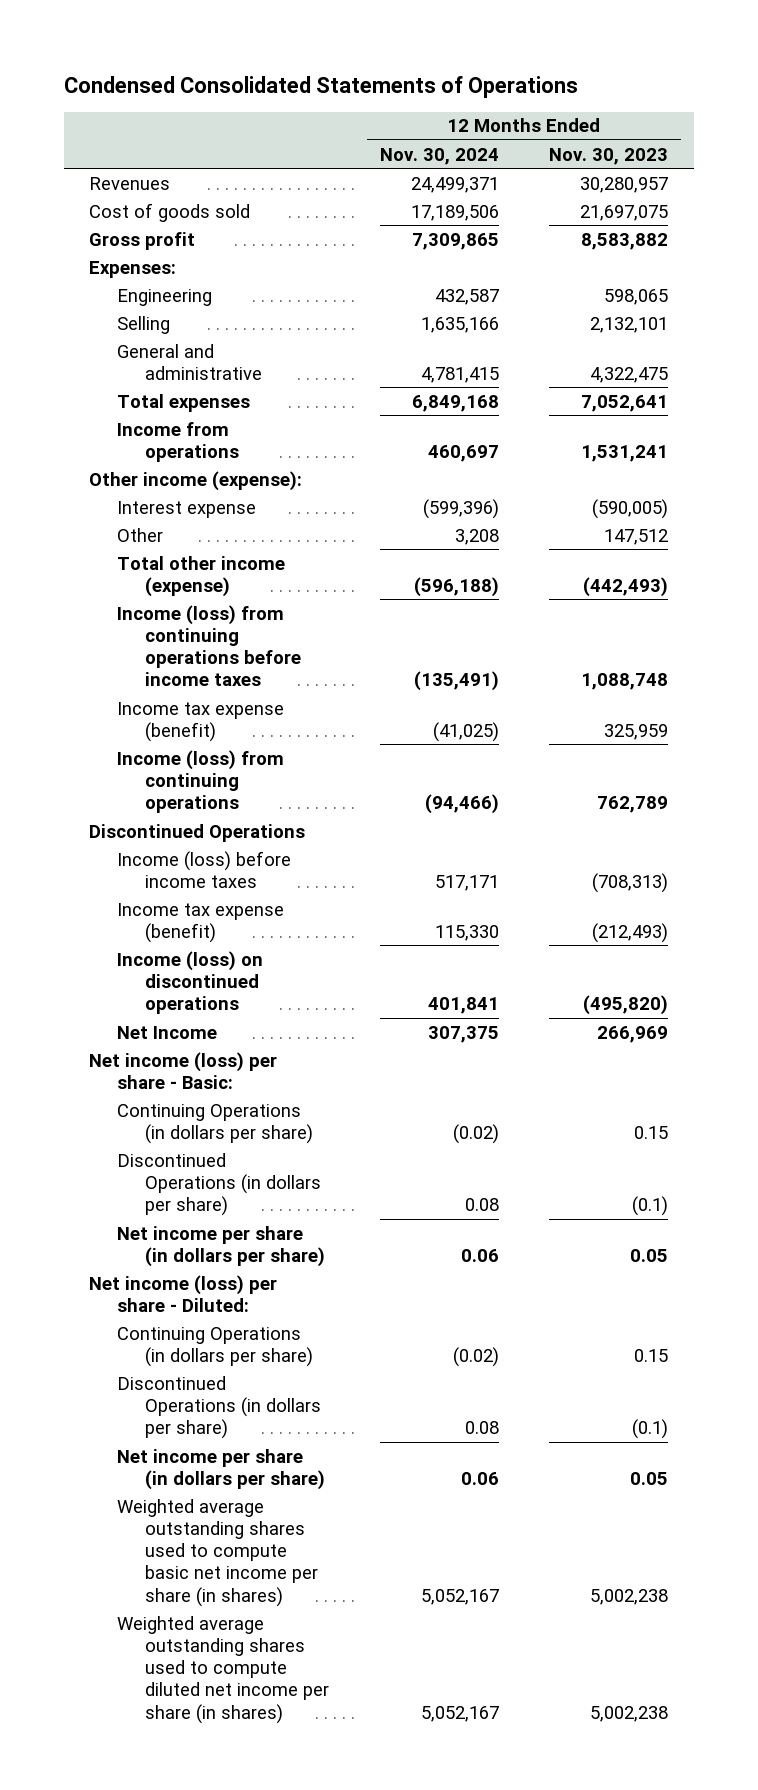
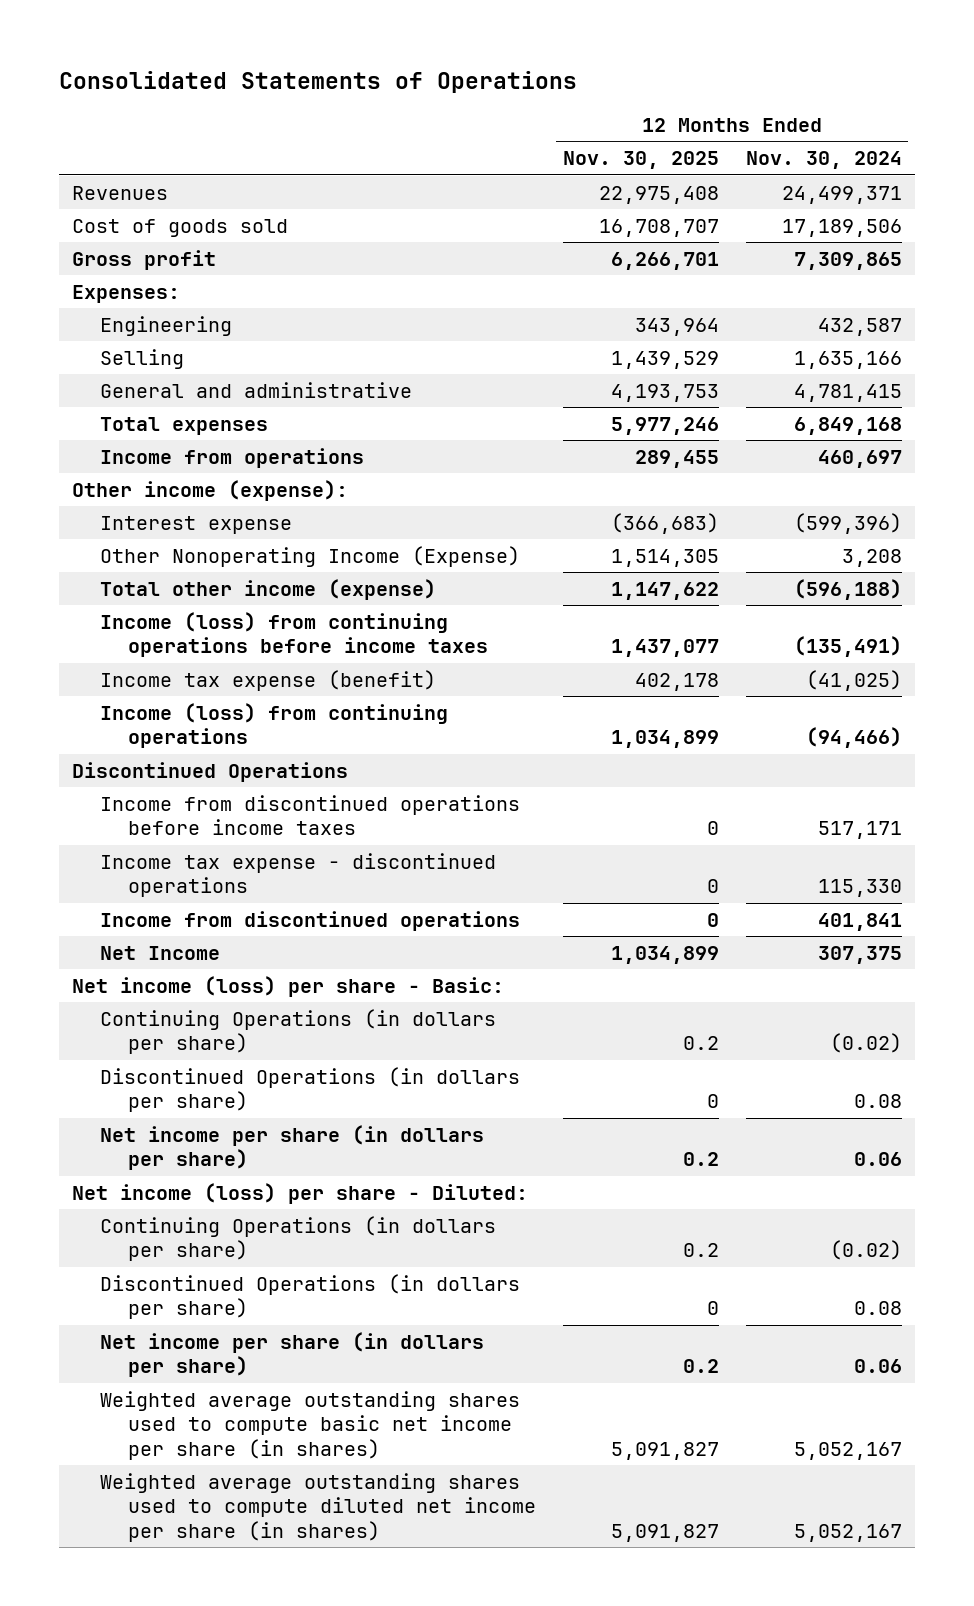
- Condensed Consolidated Statements of Operations
+ Consolidated Statements of Operations
- | 12 Months Ended Nov. 30, 2024 | 12 Months Ended Nov. 30, 2023
+ | 12 Months Ended Nov. 30, 2025 | 12 Months Ended Nov. 30, 2024
- Other | 3,208 | 147,512
+ Other Nonoperating Income (Expense) | 1,514,305 | 3,208
- Income (loss) before income taxes | 517,171 | (708,313)
- Income tax expense (benefit) | 115,330 | (212,493)
- Income (loss) on discontinued operations | 401,841 | (495,820)
+ Income from discontinued operations before income taxes | 0 | 517,171
+ Income tax expense - discontinued operations | 0 | 115,330
+ Income from discontinued operations | 0 | 401,841

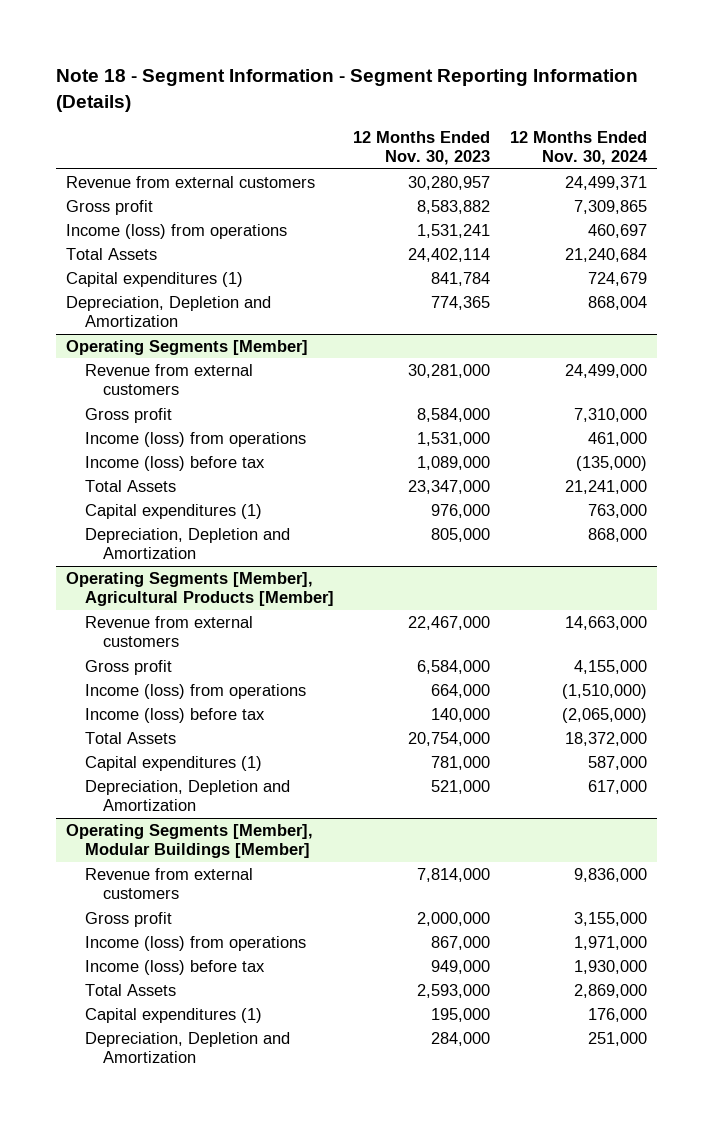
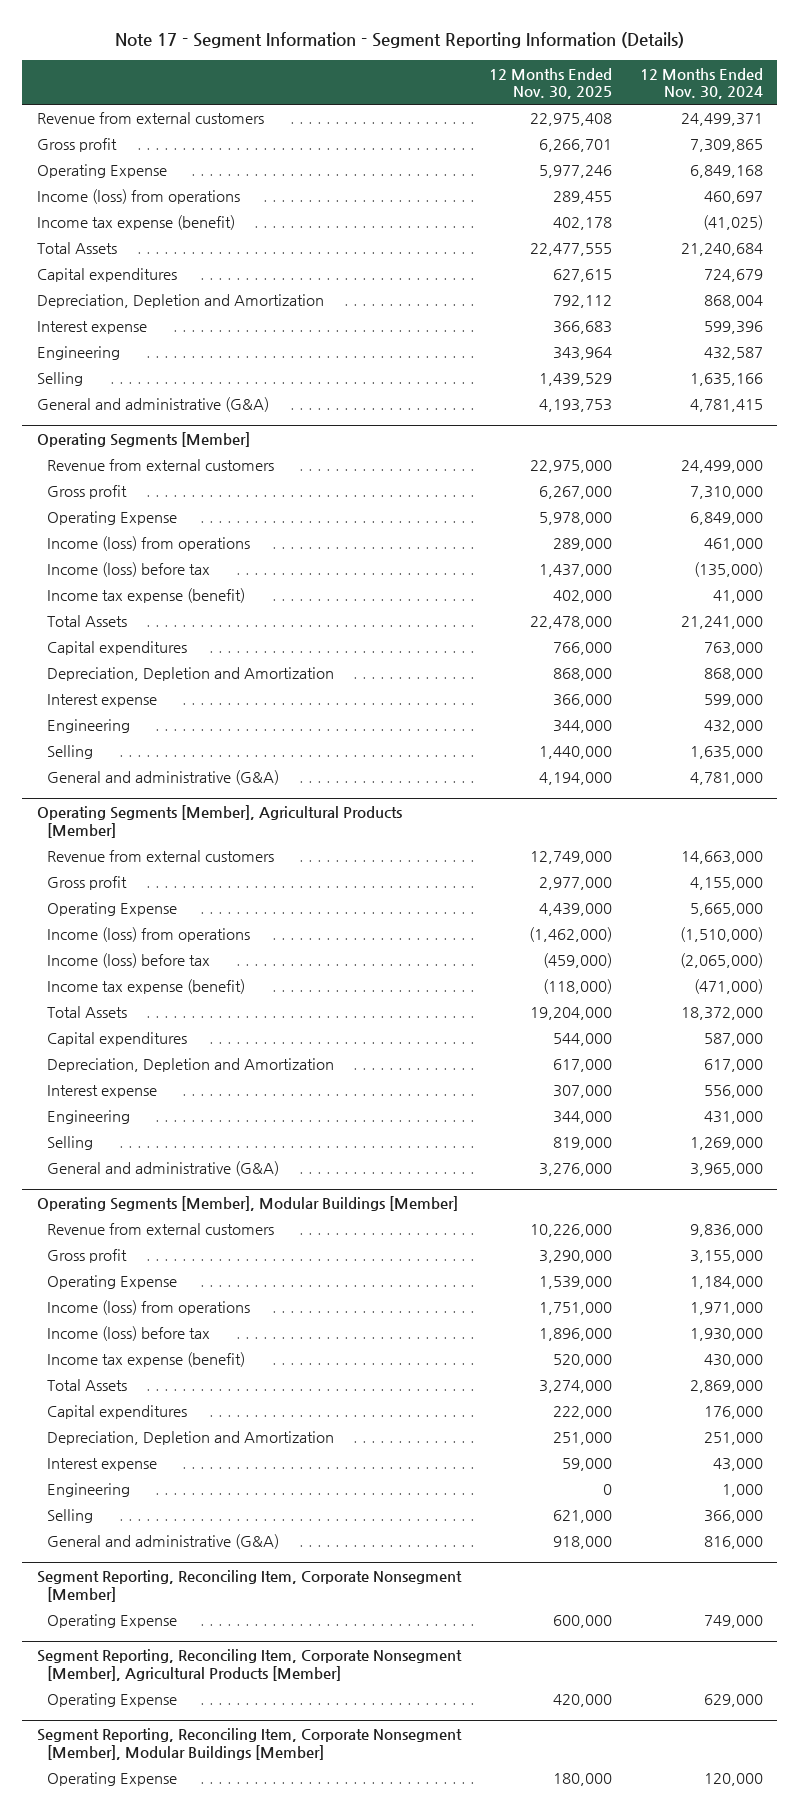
- Note 18 - Segment Information - Segment Reporting Information (Details)
+ Note 17 - Segment Information - Segment Reporting Information (Details)
- | 12 Months Ended Nov. 30, 2023 | 12 Months Ended Nov. 30, 2024
+ | 12 Months Ended Nov. 30, 2025 | 12 Months Ended Nov. 30, 2024
+ Operating Expense | 5,977,246 | 6,849,168
+ Income tax expense (benefit) | 402,178 | (41,025)
- Capital expenditures (1) | 841,784 | 724,679
+ Capital expenditures | 627,615 | 724,679
+ Interest expense | 366,683 | 599,396
+ Engineering | 343,964 | 432,587
+ Selling | 1,439,529 | 1,635,166
+ General and administrative (G&A) | 4,193,753 | 4,781,415
@ Operating Segments [Member]
+ Operating Expense | 5,978,000 | 6,849,000
+ Income tax expense (benefit) | 402,000 | 41,000
- Capital expenditures (1) | 976,000 | 763,000
+ Capital expenditures | 766,000 | 763,000
+ Interest expense | 366,000 | 599,000
+ Engineering | 344,000 | 432,000
+ Selling | 1,440,000 | 1,635,000
+ General and administrative (G&A) | 4,194,000 | 4,781,000
@ Operating Segments [Member], Agricultural Products [Member]
+ Operating Expense | 4,439,000 | 5,665,000
+ Income tax expense (benefit) | (118,000) | (471,000)
- Capital expenditures (1) | 781,000 | 587,000
+ Capital expenditures | 544,000 | 587,000
+ Interest expense | 307,000 | 556,000
+ Engineering | 344,000 | 431,000
+ Selling | 819,000 | 1,269,000
+ General and administrative (G&A) | 3,276,000 | 3,965,000
@ Operating Segments [Member], Modular Buildings [Member]
+ Operating Expense | 1,539,000 | 1,184,000
+ Income tax expense (benefit) | 520,000 | 430,000
- Capital expenditures (1) | 195,000 | 176,000
+ Capital expenditures | 222,000 | 176,000
+ Interest expense | 59,000 | 43,000
+ Engineering | 0 | 1,000
+ Selling | 621,000 | 366,000
+ General and administrative (G&A) | 918,000 | 816,000
+ Segment Reporting, Reconciling Item, Corporate Nonsegment [Member]
+ Operating Expense | 600,000 | 749,000
+ Segment Reporting, Reconciling Item, Corporate Nonsegment [Member], Agricultural Products [Member]
+ Operating Expense | 420,000 | 629,000
+ Segment Reporting, Reconciling Item, Corporate Nonsegment [Member], Modular Buildings [Member]
+ Operating Expense | 180,000 | 120,000

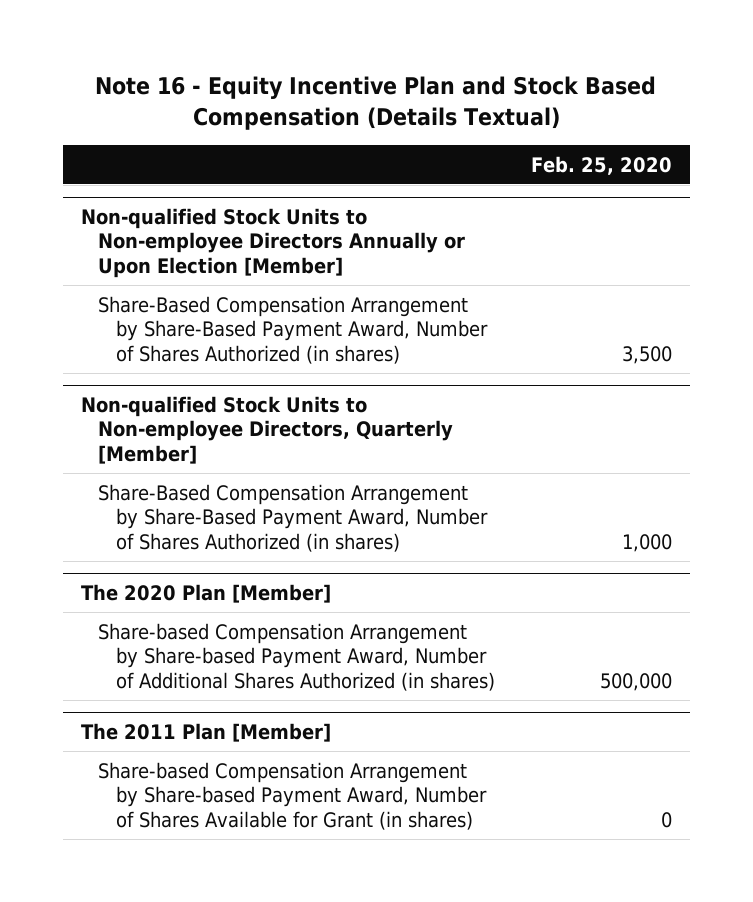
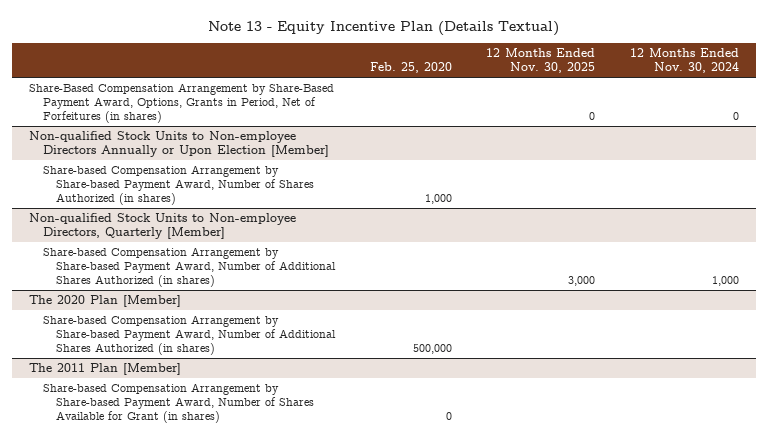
- Note 16 - Equity Incentive Plan and Stock Based Compensation (Details Textual)
+ Note 13 - Equity Incentive Plan (Details Textual)
- | Feb. 25, 2020
+ | Feb. 25, 2020 | 12 Months Ended Nov. 30, 2025 | 12 Months Ended Nov. 30, 2024
+ Share-Based Compensation Arrangement by Share-Based Payment Award, Options, Grants in Period, Net of Forfeitures (in shares) | | 0 | 0
@ Non-qualified Stock Units to Non-employee Directors Annually or Upon Election [Member]
- Share-Based Compensation Arrangement by Share-Based Payment Award, Number of Shares Authorized (in shares) | 3,500
+ Share-based Compensation Arrangement by Share-based Payment Award, Number of Shares Authorized (in shares) | 1,000 | |
@ Non-qualified Stock Units to Non-employee Directors, Quarterly [Member]
- Share-Based Compensation Arrangement by Share-Based Payment Award, Number of Shares Authorized (in shares) | 1,000
+ Share-based Compensation Arrangement by Share-based Payment Award, Number of Additional Shares Authorized (in shares) | | 3,000 | 1,000

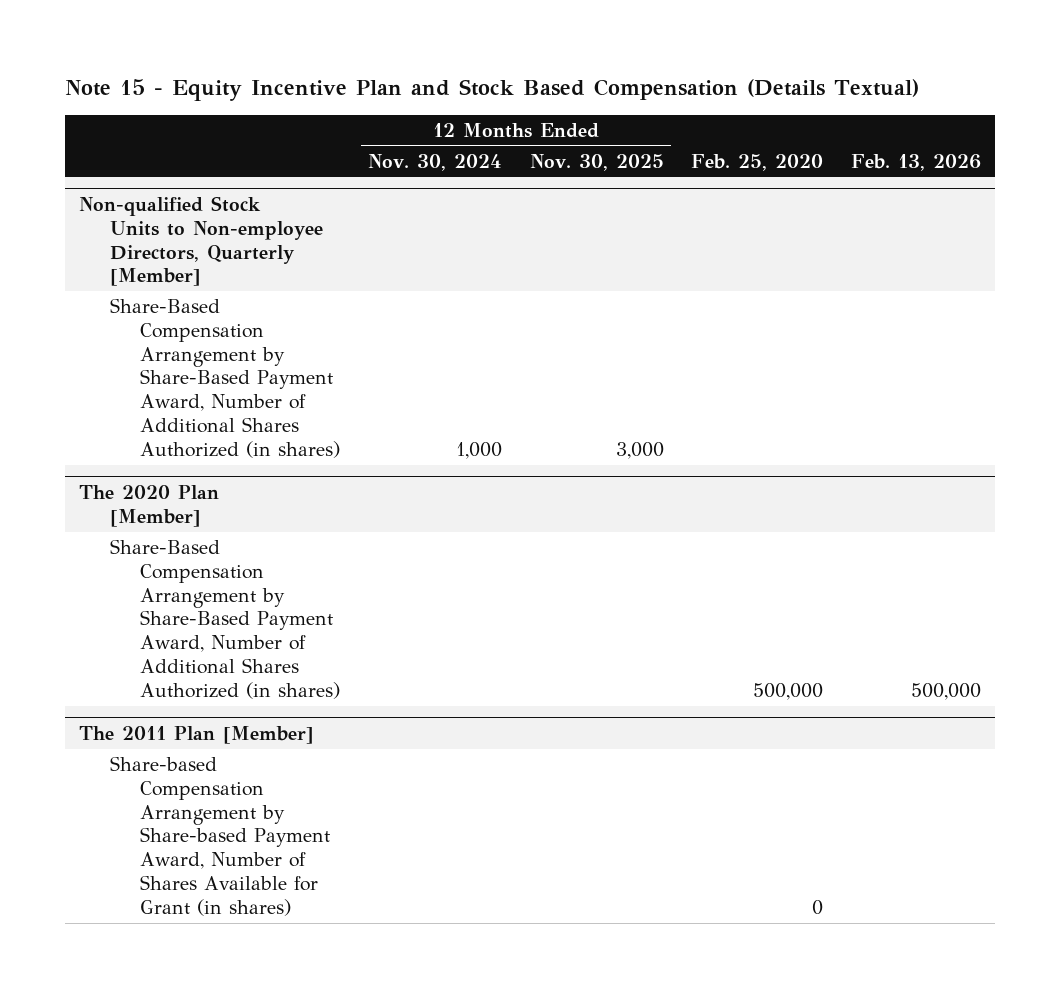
- Note 13 - Equity Incentive Plan (Details Textual)
+ Note 15 - Equity Incentive Plan and Stock Based Compensation (Details Textual)
- | Feb. 25, 2020 | 12 Months Ended Nov. 30, 2025 | 12 Months Ended Nov. 30, 2024
+ | 12 Months Ended Nov. 30, 2024 | 12 Months Ended Nov. 30, 2025 | Feb. 25, 2020 | Feb. 13, 2026
- Share-Based Compensation Arrangement by Share-Based Payment Award, Options, Grants in Period, Net of Forfeitures (in shares) | | 0 | 0
- Non-qualified Stock Units to Non-employee Directors Annually or Upon Election [Member]
- Share-based Compensation Arrangement by Share-based Payment Award, Number of Shares Authorized (in shares) | 1,000 | |
@ Non-qualified Stock Units to Non-employee Directors, Quarterly [Member]
- Share-based Compensation Arrangement by Share-based Payment Award, Number of Additional Shares Authorized (in shares) | | 3,000 | 1,000
+ Share-Based Compensation Arrangement by Share-Based Payment Award, Number of Additional Shares Authorized (in shares) | 1,000 | 3,000 | |
@ The 2020 Plan [Member]
- Share-based Compensation Arrangement by Share-based Payment Award, Number of Additional Shares Authorized (in shares) | 500,000 | |
+ Share-Based Compensation Arrangement by Share-Based Payment Award, Number of Additional Shares Authorized (in shares) | | | 500,000 | 500,000

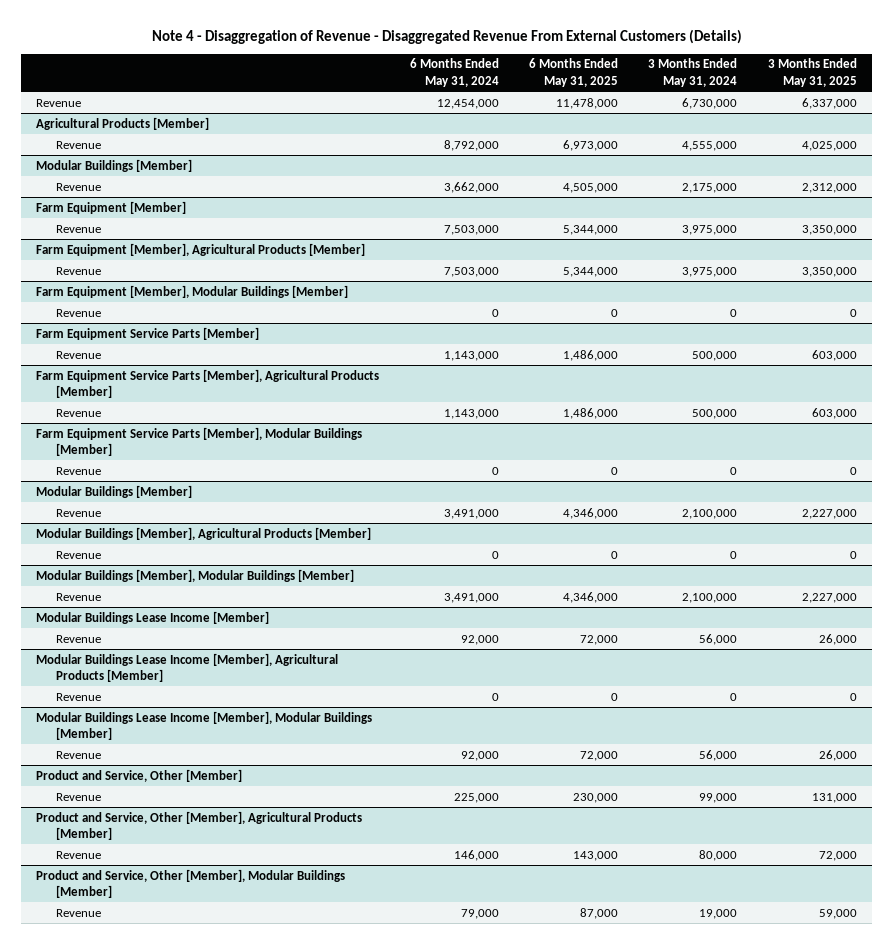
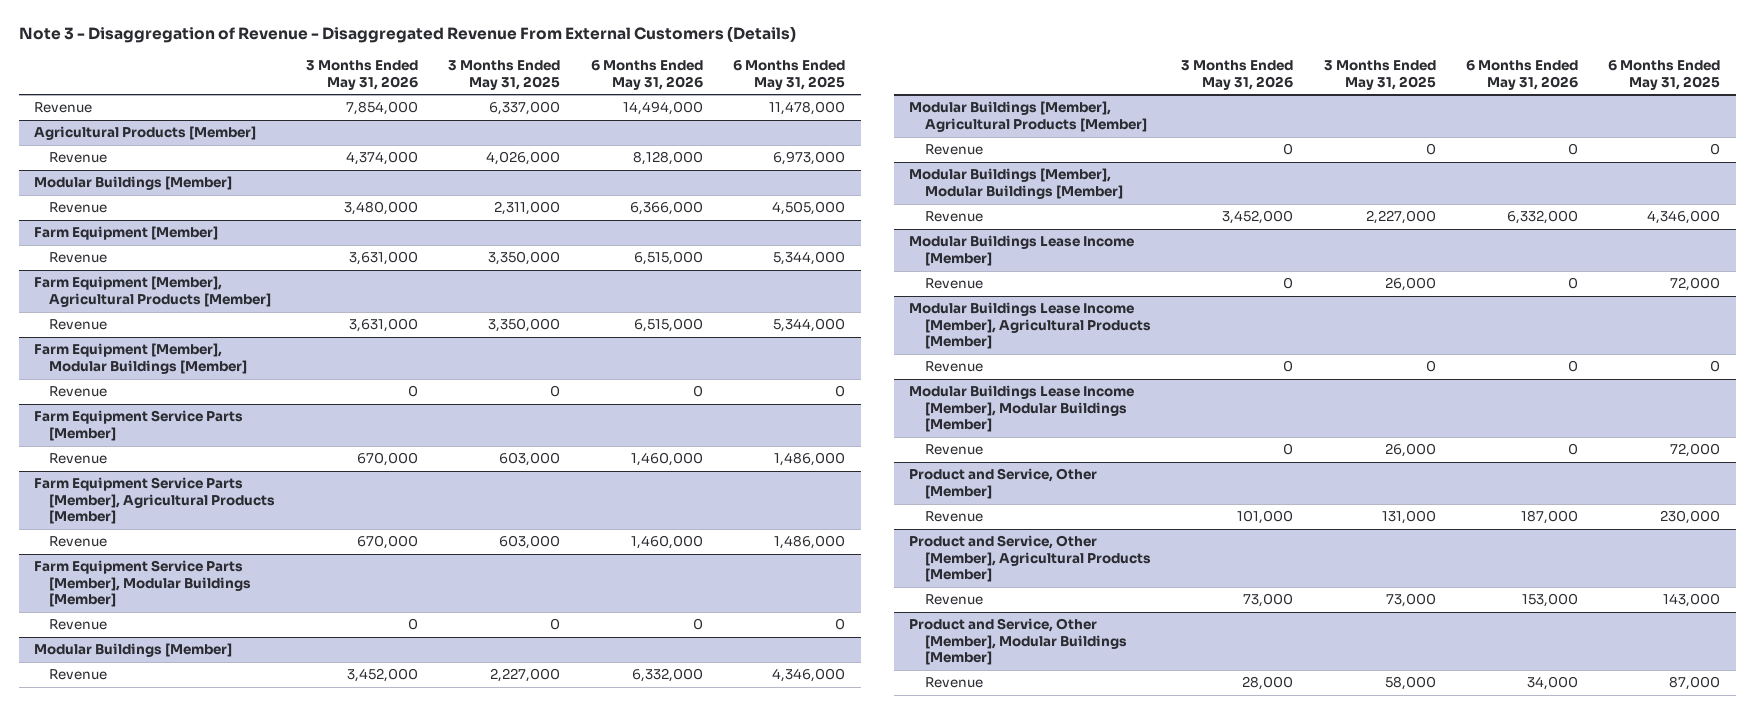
- Note 4 - Disaggregation of Revenue - Disaggregated Revenue From External Customers (Details)
+ Note 3 - Disaggregation of Revenue - Disaggregated Revenue From External Customers (Details)
- | 6 Months Ended May 31, 2024 | 6 Months Ended May 31, 2025 | 3 Months Ended May 31, 2024 | 3 Months Ended May 31, 2025
+ | 3 Months Ended May 31, 2026 | 3 Months Ended May 31, 2025 | 6 Months Ended May 31, 2026 | 6 Months Ended May 31, 2025
@ Agricultural Products [Member]
- Revenue | 8,792,000 | 6,973,000 | 4,555,000 | 4,025,000
+ Revenue | 4,374,000 | 4,026,000 | 8,128,000 | 6,973,000
@ Modular Buildings [Member]
- Revenue | 3,662,000 | 4,505,000 | 2,175,000 | 2,312,000
+ Revenue | 3,480,000 | 2,311,000 | 6,366,000 | 4,505,000
@ Product and Service, Other [Member], Agricultural Products [Member]
- Revenue | 146,000 | 143,000 | 80,000 | 72,000
+ Revenue | 73,000 | 73,000 | 153,000 | 143,000
@ Product and Service, Other [Member], Modular Buildings [Member]
- Revenue | 79,000 | 87,000 | 19,000 | 59,000
+ Revenue | 28,000 | 58,000 | 34,000 | 87,000

